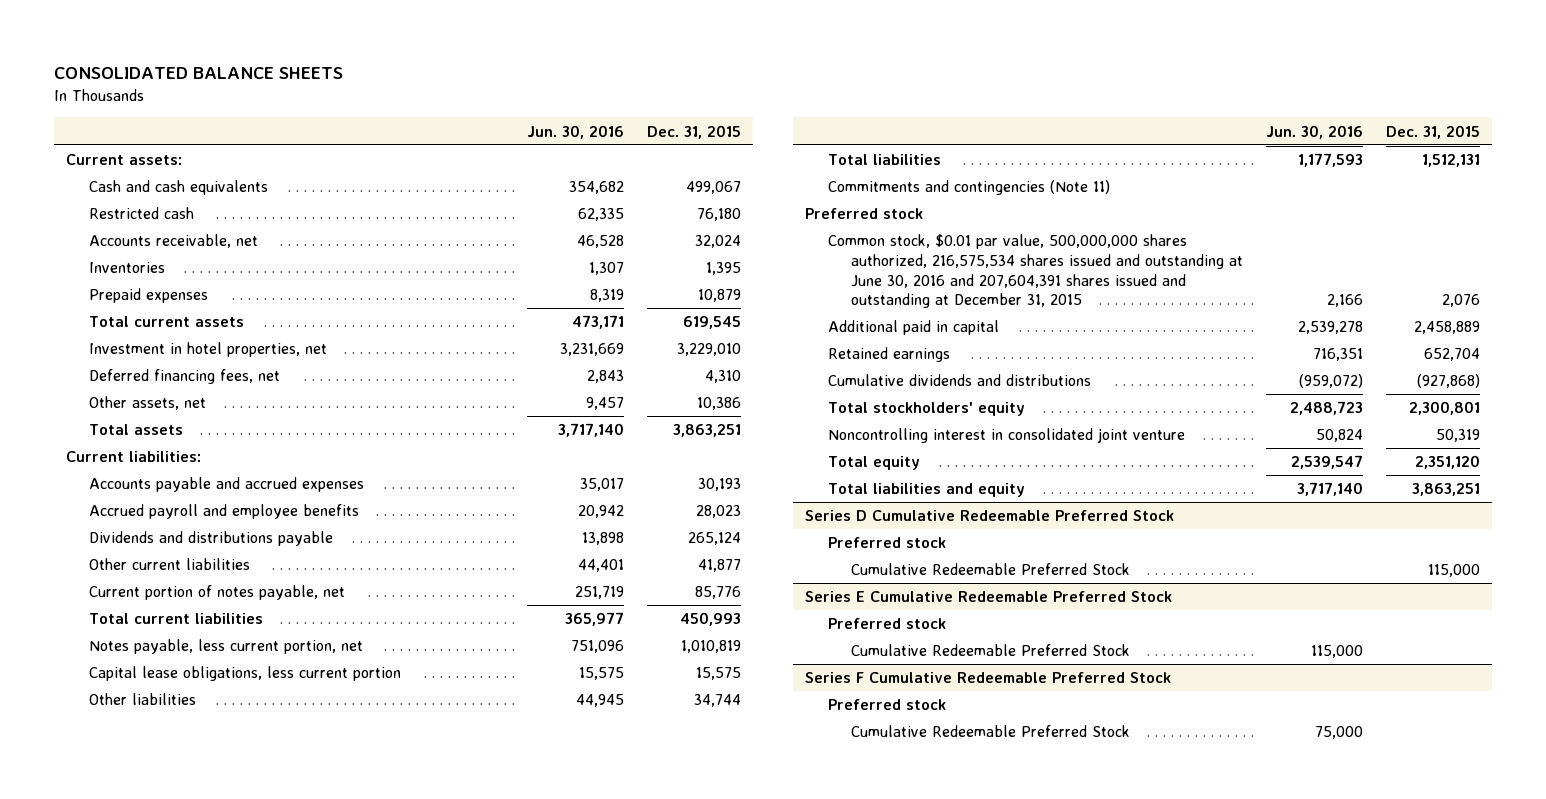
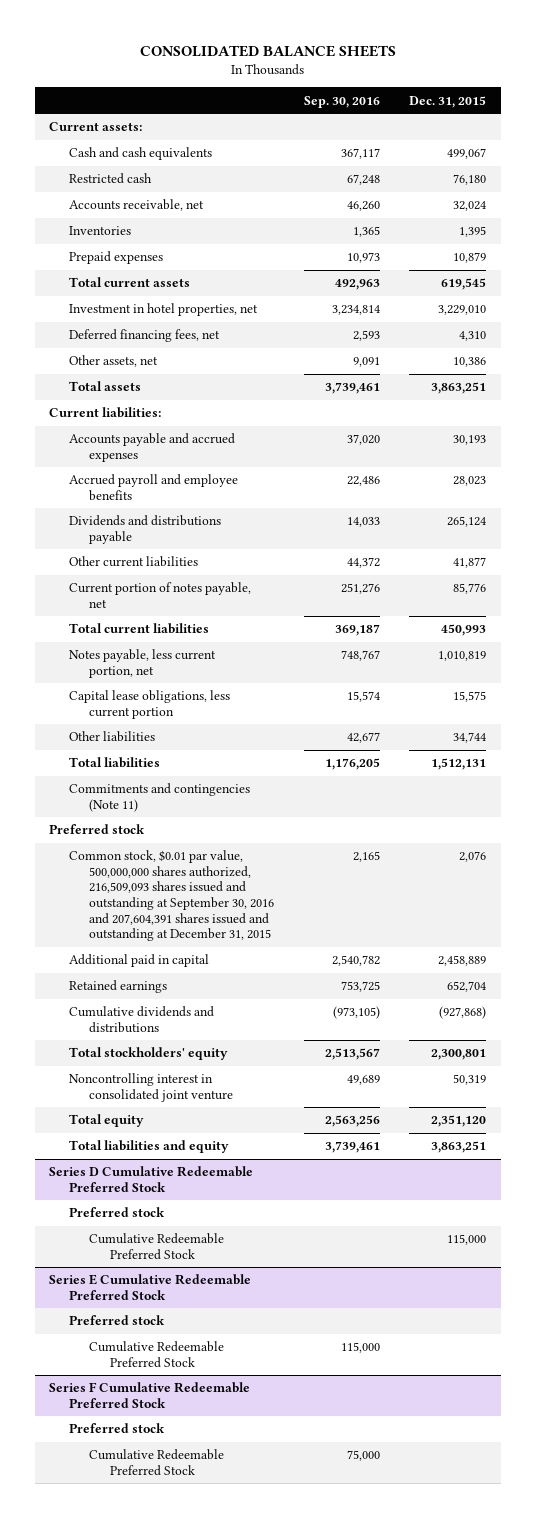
- | Jun. 30, 2016 | Dec. 31, 2015
+ | Sep. 30, 2016 | Dec. 31, 2015
- Common stock, $0.01 par value, 500,000,000 shares authorized, 216,575,534 shares issued and outstanding at June 30, 2016 and 207,604,391 shares issued and outstanding at December 31, 2015 | 2,166 | 2,076
+ Common stock, $0.01 par value, 500,000,000 shares authorized, 216,509,093 shares issued and outstanding at September 30, 2016 and 207,604,391 shares issued and outstanding at December 31, 2015 | 2,165 | 2,076

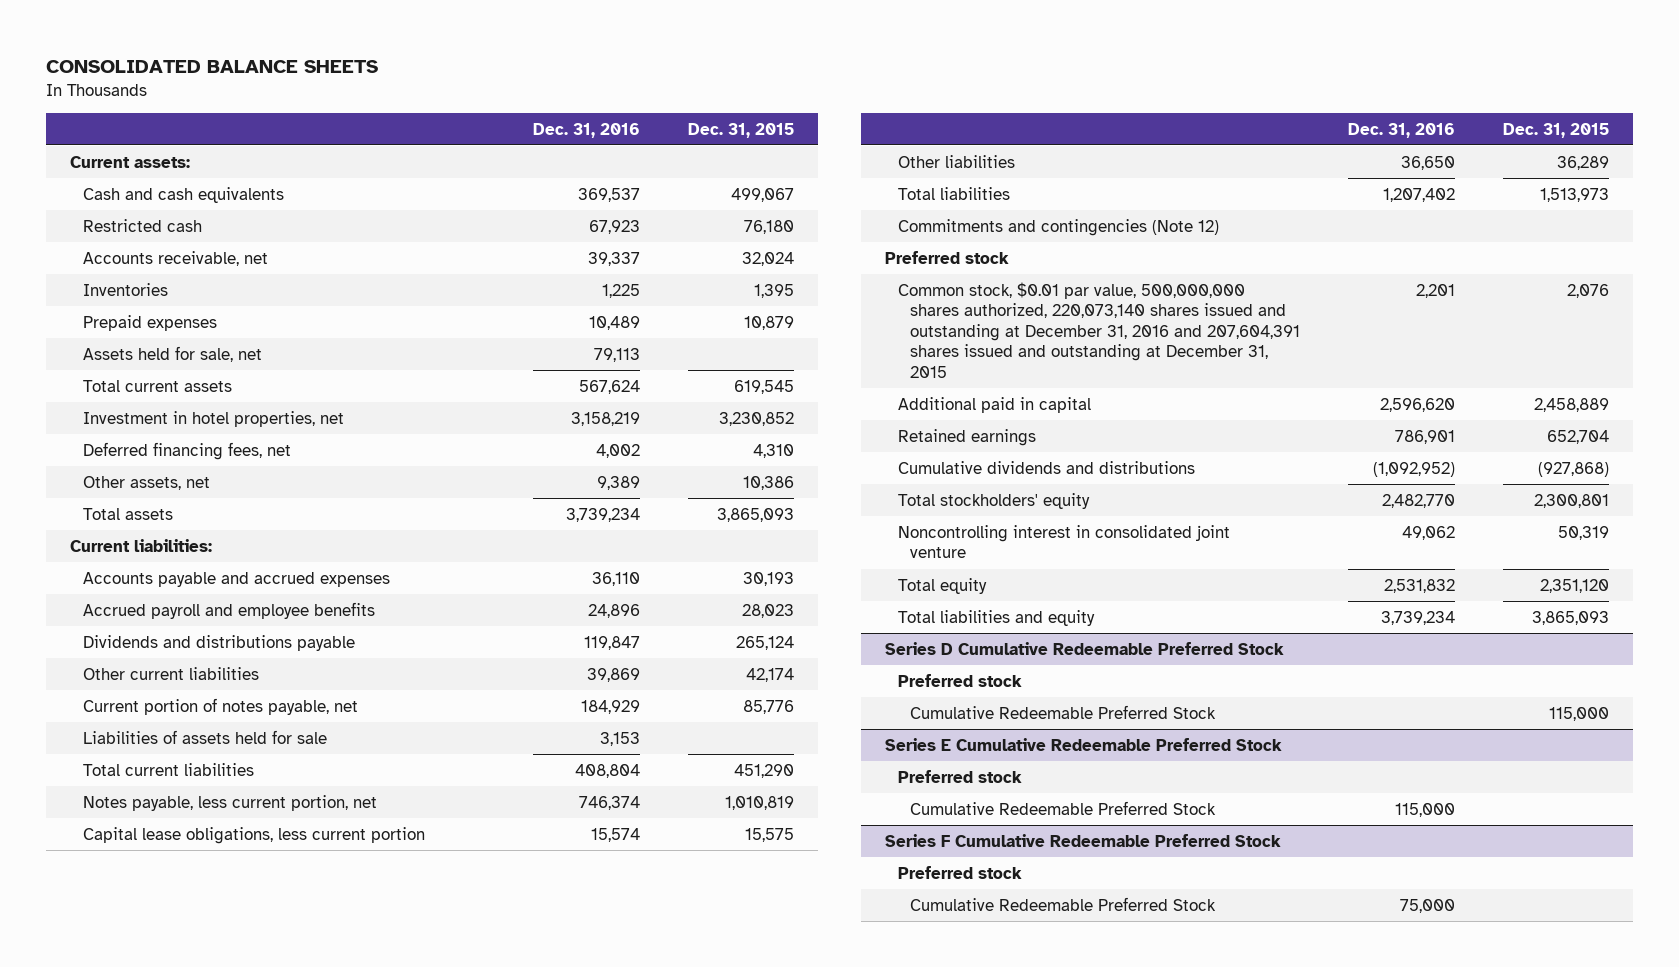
- | Sep. 30, 2016 | Dec. 31, 2015
+ | Dec. 31, 2016 | Dec. 31, 2015
+ Assets held for sale, net | 79,113 |
- Investment in hotel properties, net | 3,234,814 | 3,229,010
+ Investment in hotel properties, net | 3,158,219 | 3,230,852
- Total assets | 3,739,461 | 3,863,251
+ Total assets | 3,739,234 | 3,865,093
- Other current liabilities | 44,372 | 41,877
+ Other current liabilities | 39,869 | 42,174
- Total current liabilities | 369,187 | 450,993
+ Liabilities of assets held for sale | 3,153 |
+ Total current liabilities | 408,804 | 451,290
- Other liabilities | 42,677 | 34,744
- Total liabilities | 1,176,205 | 1,512,131
- Commitments and contingencies (Note 11)
+ Other liabilities | 36,650 | 36,289
+ Total liabilities | 1,207,402 | 1,513,973
+ Commitments and contingencies (Note 12)
- Common stock, $0.01 par value, 500,000,000 shares authorized, 216,509,093 shares issued and outstanding at September 30, 2016 and 207,604,391 shares issued and outstanding at December 31, 2015 | 2,165 | 2,076
+ Common stock, $0.01 par value, 500,000,000 shares authorized, 220,073,140 shares issued and outstanding at December 31, 2016 and 207,604,391 shares issued and outstanding at December 31, 2015 | 2,201 | 2,076
- Total liabilities and equity | 3,739,461 | 3,863,251
+ Total liabilities and equity | 3,739,234 | 3,865,093

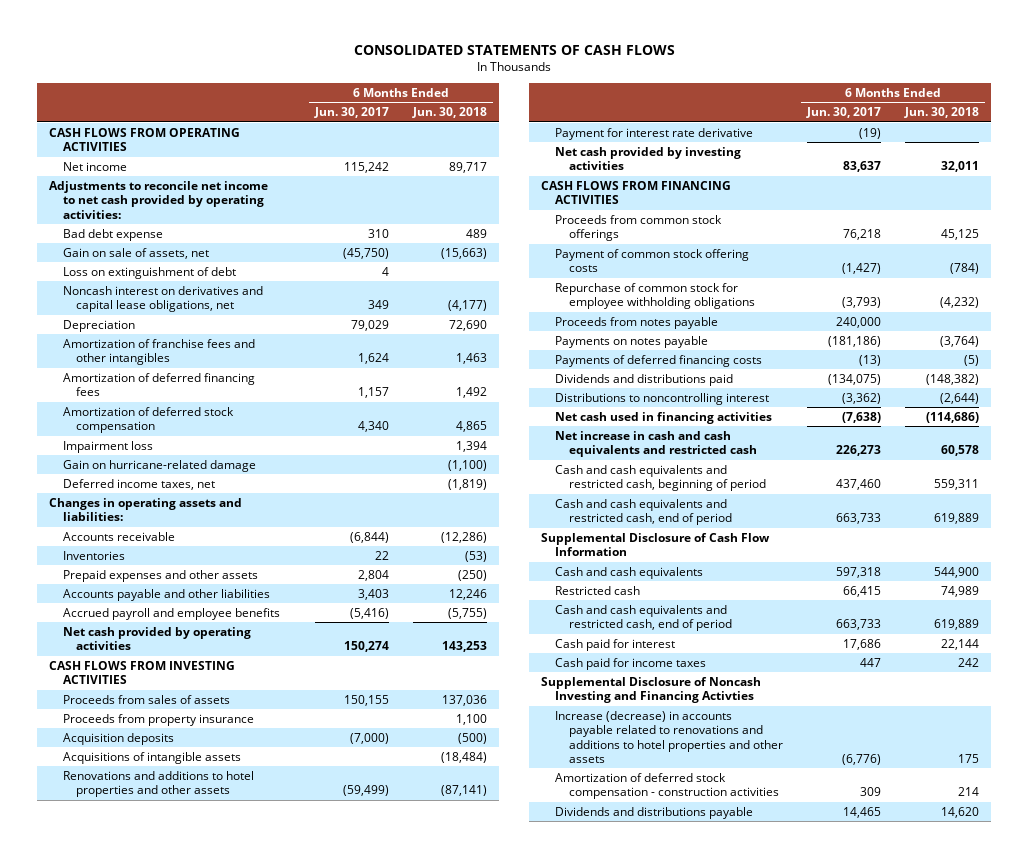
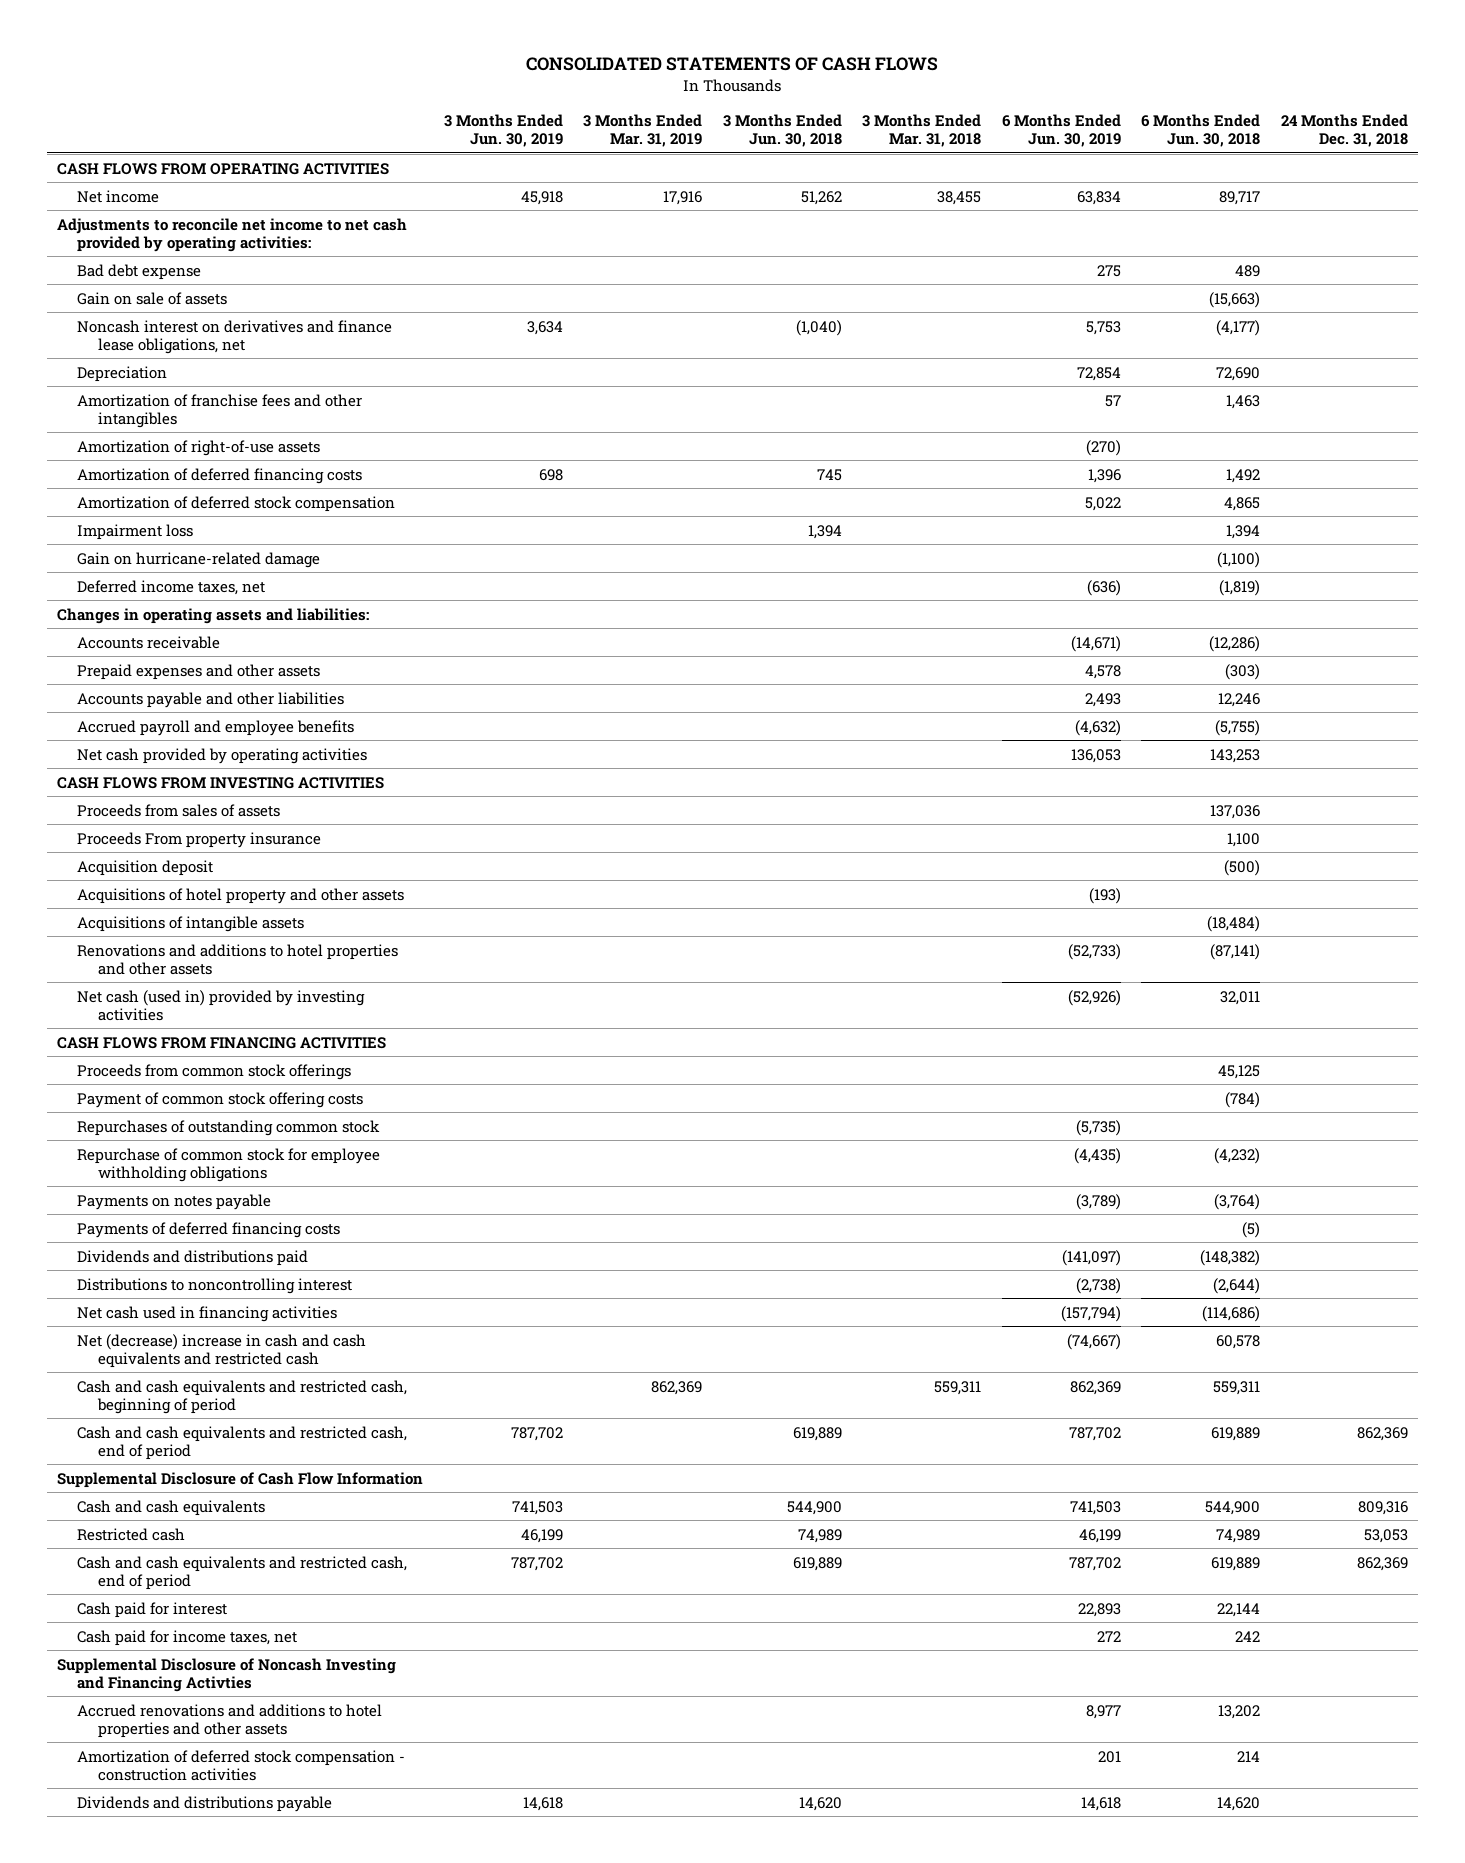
- | 6 Months Ended Jun. 30, 2017 | 6 Months Ended Jun. 30, 2018
+ | 3 Months Ended Jun. 30, 2019 | 3 Months Ended Mar. 31, 2019 | 3 Months Ended Jun. 30, 2018 | 3 Months Ended Mar. 31, 2018 | 6 Months Ended Jun. 30, 2019 | 6 Months Ended Jun. 30, 2018 | 24 Months Ended Dec. 31, 2018
- Gain on sale of assets, net | (45,750) | (15,663)
- Loss on extinguishment of debt | 4 |
- Noncash interest on derivatives and capital lease obligations, net | 349 | (4,177)
+ Gain on sale of assets | | | | | | (15,663) |
+ Noncash interest on derivatives and finance lease obligations, net | 3,634 | | (1,040) | | 5,753 | (4,177) |
- Amortization of deferred financing fees | 1,157 | 1,492
+ Amortization of right-of-use assets | | | | | (270) | |
+ Amortization of deferred financing costs | 698 | | 745 | | 1,396 | 1,492 |
- Inventories | 22 | (53)
- Prepaid expenses and other assets | 2,804 | (250)
+ Prepaid expenses and other assets | | | | | 4,578 | (303) |
- Proceeds from property insurance | | 1,100
- Acquisition deposits | (7,000) | (500)
+ Proceeds From property insurance | | | | | | 1,100 |
+ Acquisition deposit | | | | | | (500) |
+ Acquisitions of hotel property and other assets | | | | | (193) | |
- Payment for interest rate derivative | (19) |
- Net cash provided by investing activities | 83,637 | 32,011
+ Net cash (used in) provided by investing activities | | | | | (52,926) | 32,011 |
+ Repurchases of outstanding common stock | | | | | (5,735) | |
- Proceeds from notes payable | 240,000 |
- Net increase in cash and cash equivalents and restricted cash | 226,273 | 60,578
+ Net (decrease) increase in cash and cash equivalents and restricted cash | | | | | (74,667) | 60,578 |
- Cash paid for income taxes | 447 | 242
+ Cash paid for income taxes, net | | | | | 272 | 242 |
- Increase (decrease) in accounts payable related to renovations and additions to hotel properties and other assets | (6,776) | 175
+ Accrued renovations and additions to hotel properties and other assets | | | | | 8,977 | 13,202 |

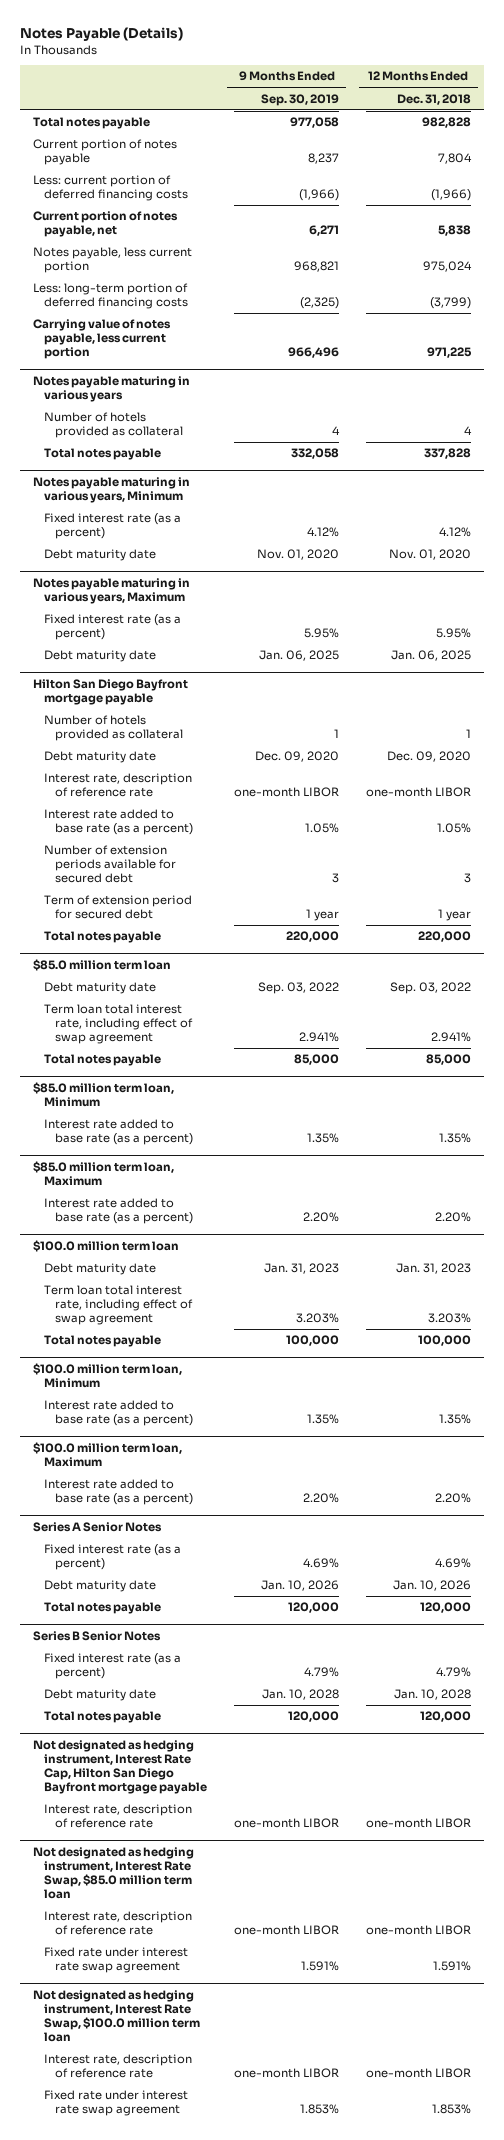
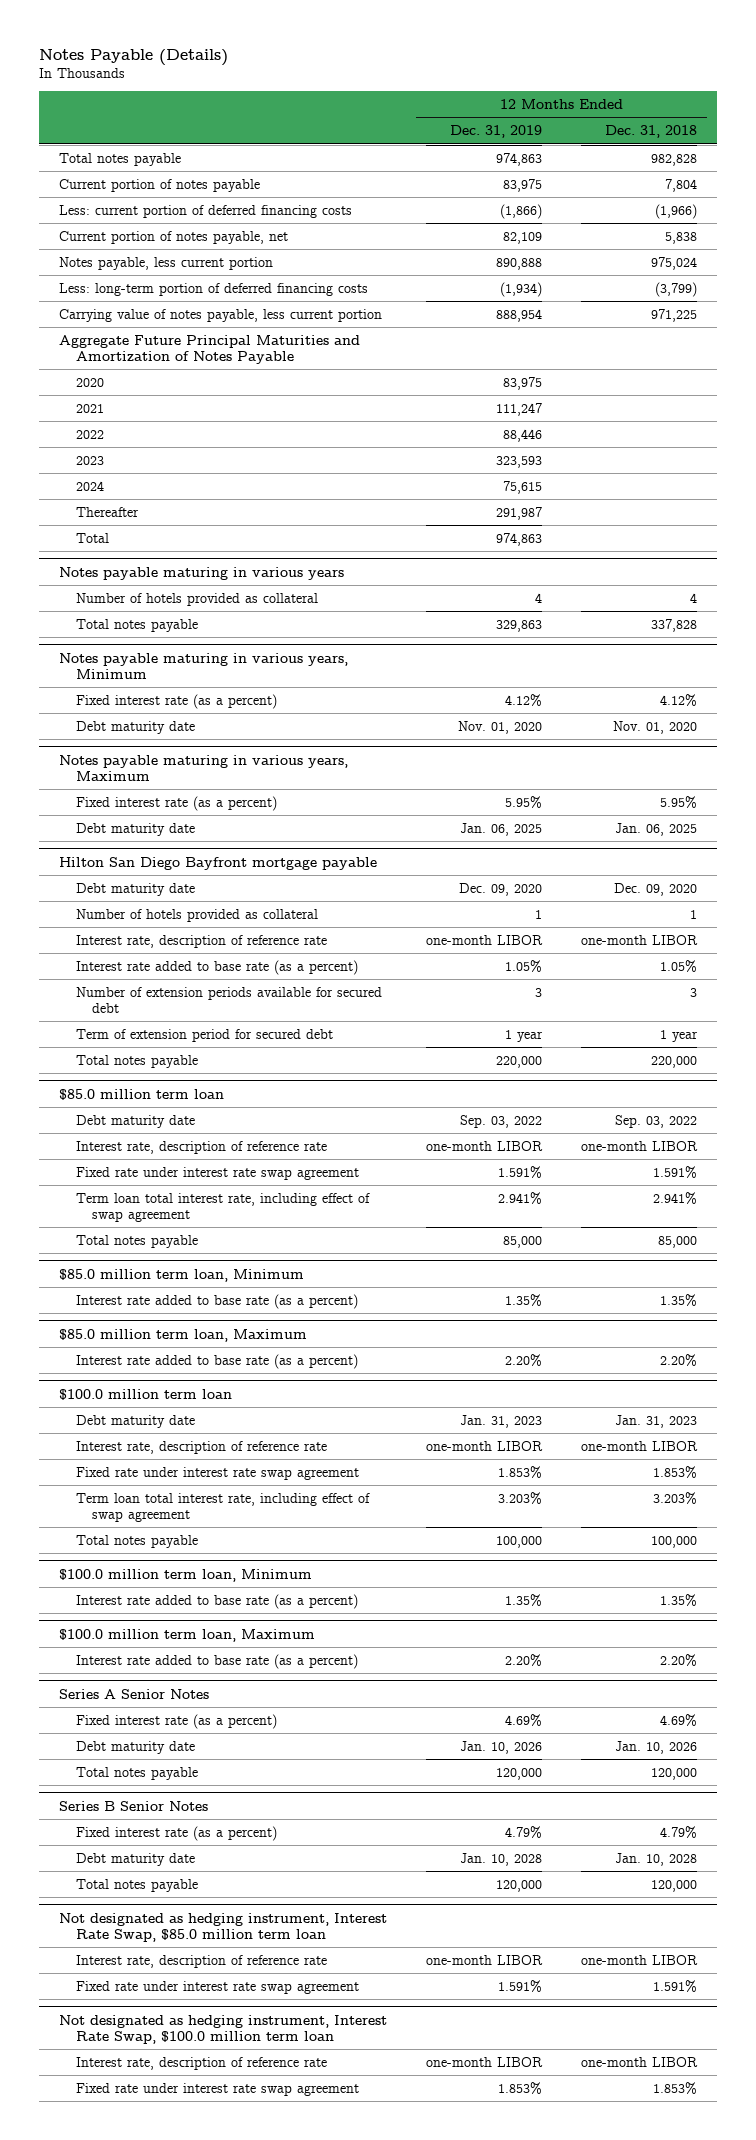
- | 9 Months Ended Sep. 30, 2019 | 12 Months Ended Dec. 31, 2018
+ | 12 Months Ended Dec. 31, 2019 | 12 Months Ended Dec. 31, 2018
+ Aggregate Future Principal Maturities and Amortization of Notes Payable
+ 2020 | 83,975 |
+ 2021 | 111,247 |
+ 2022 | 88,446 |
+ 2023 | 323,593 |
+ 2024 | 75,615 |
+ Thereafter | 291,987 |
+ Total | 974,863 |
@ Hilton San Diego Bayfront mortgage payable
moved down: Number of hotels provided as collateral | 1 | 1
@ $85.0 million term loan
+ Interest rate, description of reference rate | one-month LIBOR | one-month LIBOR
+ Fixed rate under interest rate swap agreement | 1.591% | 1.591%
@ $100.0 million term loan
+ Interest rate, description of reference rate | one-month LIBOR | one-month LIBOR
+ Fixed rate under interest rate swap agreement | 1.853% | 1.853%
- Not designated as hedging instrument, Interest Rate Cap, Hilton San Diego Bayfront mortgage payable
- Interest rate, description of reference rate | one-month LIBOR | one-month LIBOR

